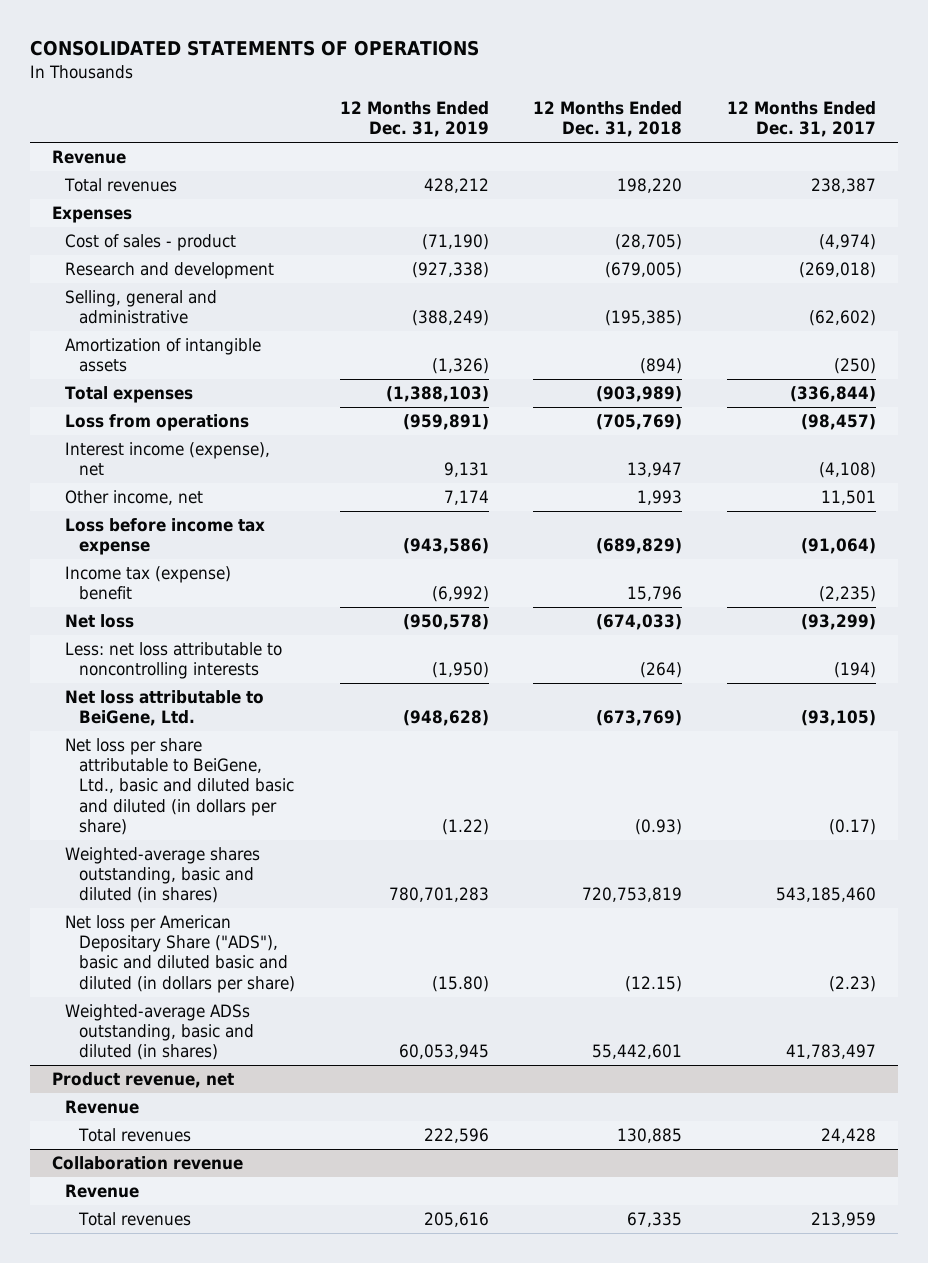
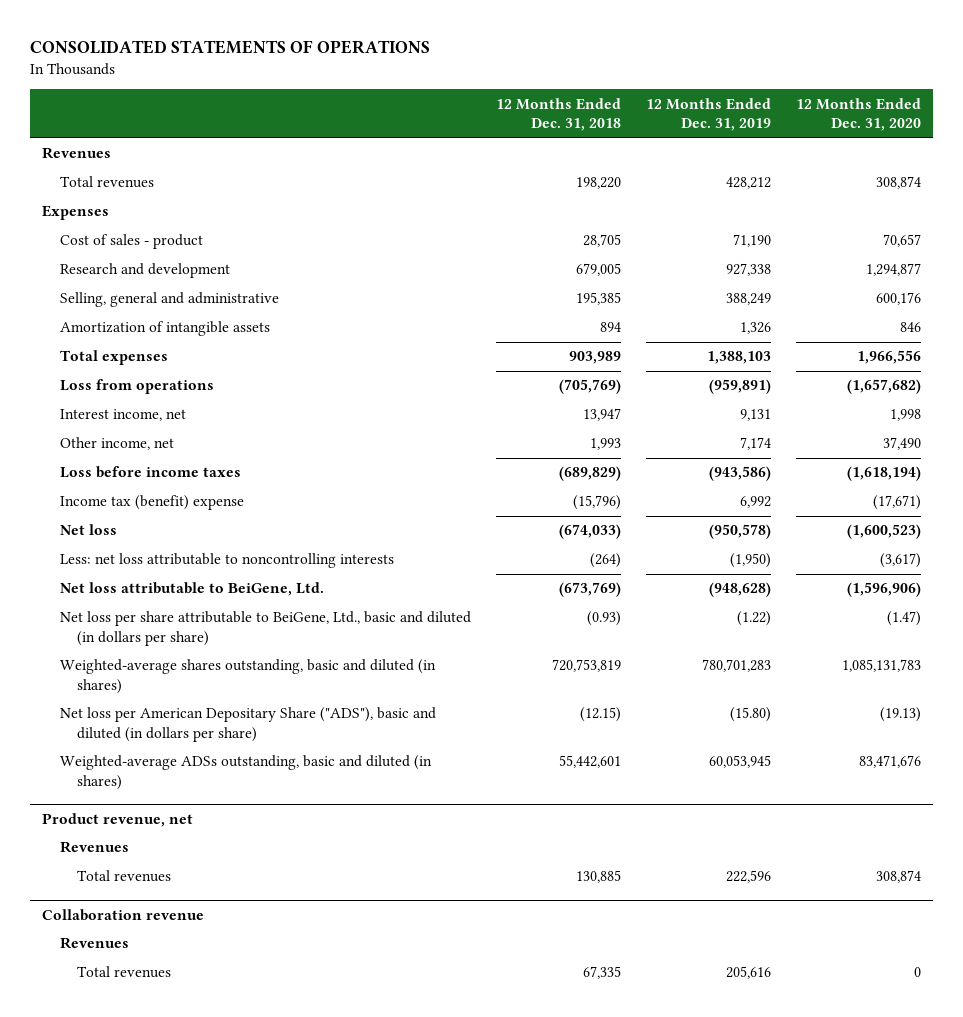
- | 12 Months Ended Dec. 31, 2019 | 12 Months Ended Dec. 31, 2018 | 12 Months Ended Dec. 31, 2017
+ | 12 Months Ended Dec. 31, 2018 | 12 Months Ended Dec. 31, 2019 | 12 Months Ended Dec. 31, 2020
- Revenue
+ Revenues
- Cost of sales - product | (71,190) | (28,705) | (4,974)
- Research and development | (927,338) | (679,005) | (269,018)
- Selling, general and administrative | (388,249) | (195,385) | (62,602)
- Amortization of intangible assets | (1,326) | (894) | (250)
- Total expenses | (1,388,103) | (903,989) | (336,844)
+ Cost of sales - product | 28,705 | 71,190 | 70,657
+ Research and development | 679,005 | 927,338 | 1,294,877
+ Selling, general and administrative | 195,385 | 388,249 | 600,176
+ Amortization of intangible assets | 894 | 1,326 | 846
+ Total expenses | 903,989 | 1,388,103 | 1,966,556
- Interest income (expense), net | 9,131 | 13,947 | (4,108)
+ Interest income, net | 13,947 | 9,131 | 1,998
- Loss before income tax expense | (943,586) | (689,829) | (91,064)
- Income tax (expense) benefit | (6,992) | 15,796 | (2,235)
+ Loss before income taxes | (689,829) | (943,586) | (1,618,194)
+ Income tax (benefit) expense | (15,796) | 6,992 | (17,671)
- Net loss per share attributable to BeiGene, Ltd., basic and diluted basic and diluted (in dollars per share) | (1.22) | (0.93) | (0.17)
+ Net loss per share attributable to BeiGene, Ltd., basic and diluted (in dollars per share) | (0.93) | (1.22) | (1.47)
- Net loss per American Depositary Share ("ADS"), basic and diluted basic and diluted (in dollars per share) | (15.80) | (12.15) | (2.23)
+ Net loss per American Depositary Share ("ADS"), basic and diluted (in dollars per share) | (12.15) | (15.80) | (19.13)
@ Product revenue, net
- Revenue
+ Revenues
@ Collaboration revenue
- Revenue
+ Revenues

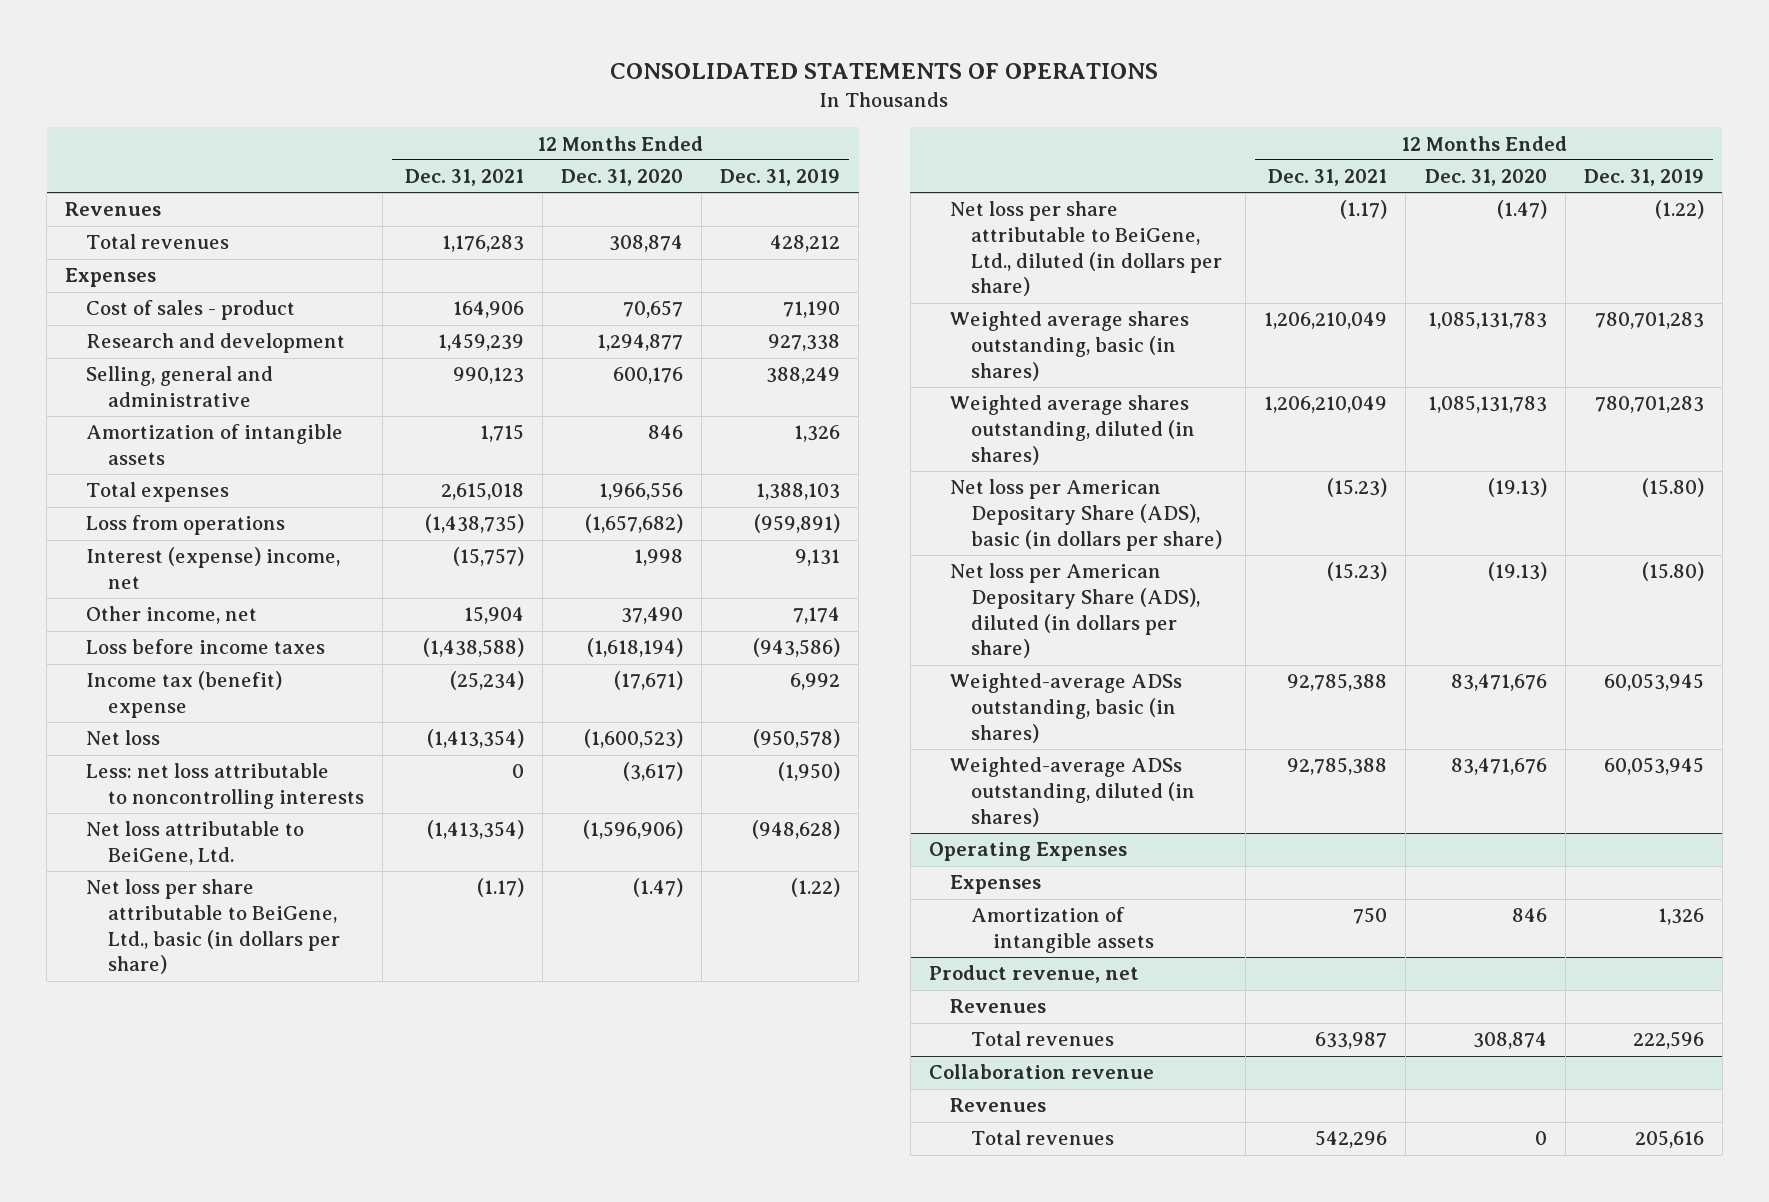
- | 12 Months Ended Dec. 31, 2018 | 12 Months Ended Dec. 31, 2019 | 12 Months Ended Dec. 31, 2020
+ | 12 Months Ended Dec. 31, 2021 | 12 Months Ended Dec. 31, 2020 | 12 Months Ended Dec. 31, 2019
- Interest income, net | 13,947 | 9,131 | 1,998
+ Interest (expense) income, net | (15,757) | 1,998 | 9,131
- Net loss per share attributable to BeiGene, Ltd., basic and diluted (in dollars per share) | (0.93) | (1.22) | (1.47)
- Weighted-average shares outstanding, basic and diluted (in shares) | 720,753,819 | 780,701,283 | 1,085,131,783
- Net loss per American Depositary Share ("ADS"), basic and diluted (in dollars per share) | (12.15) | (15.80) | (19.13)
- Weighted-average ADSs outstanding, basic and diluted (in shares) | 55,442,601 | 60,053,945 | 83,471,676
+ Net loss per share attributable to BeiGene, Ltd., basic (in dollars per share) | (1.17) | (1.47) | (1.22)
+ Net loss per share attributable to BeiGene, Ltd., diluted (in dollars per share) | (1.17) | (1.47) | (1.22)
+ Weighted average shares outstanding, basic (in shares) | 1,206,210,049 | 1,085,131,783 | 780,701,283
+ Weighted average shares outstanding, diluted (in shares) | 1,206,210,049 | 1,085,131,783 | 780,701,283
+ Net loss per American Depositary Share (ADS), basic (in dollars per share) | (15.23) | (19.13) | (15.80)
+ Net loss per American Depositary Share (ADS), diluted (in dollars per share) | (15.23) | (19.13) | (15.80)
+ Weighted-average ADSs outstanding, basic (in shares) | 92,785,388 | 83,471,676 | 60,053,945
+ Weighted-average ADSs outstanding, diluted (in shares) | 92,785,388 | 83,471,676 | 60,053,945
+ Operating Expenses
+ Expenses
+ Amortization of intangible assets | 750 | 846 | 1,326

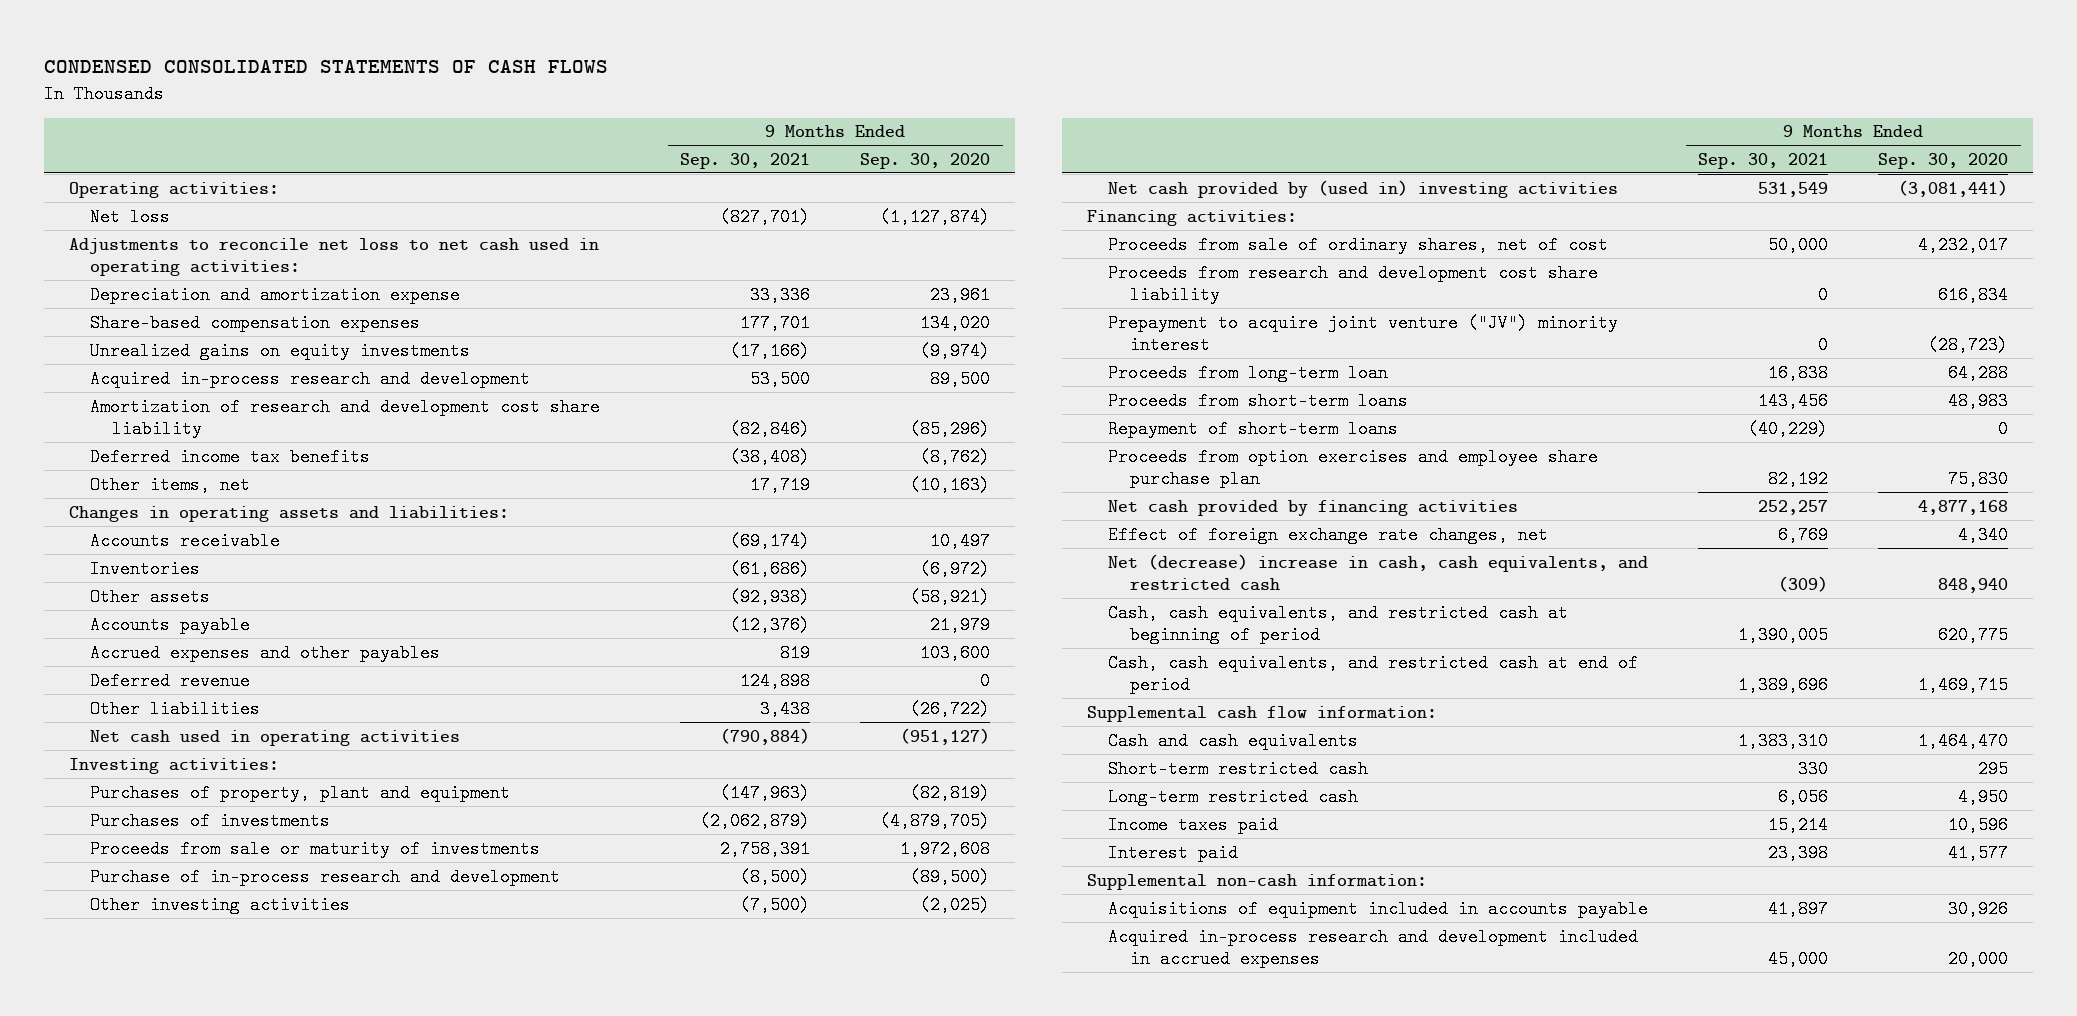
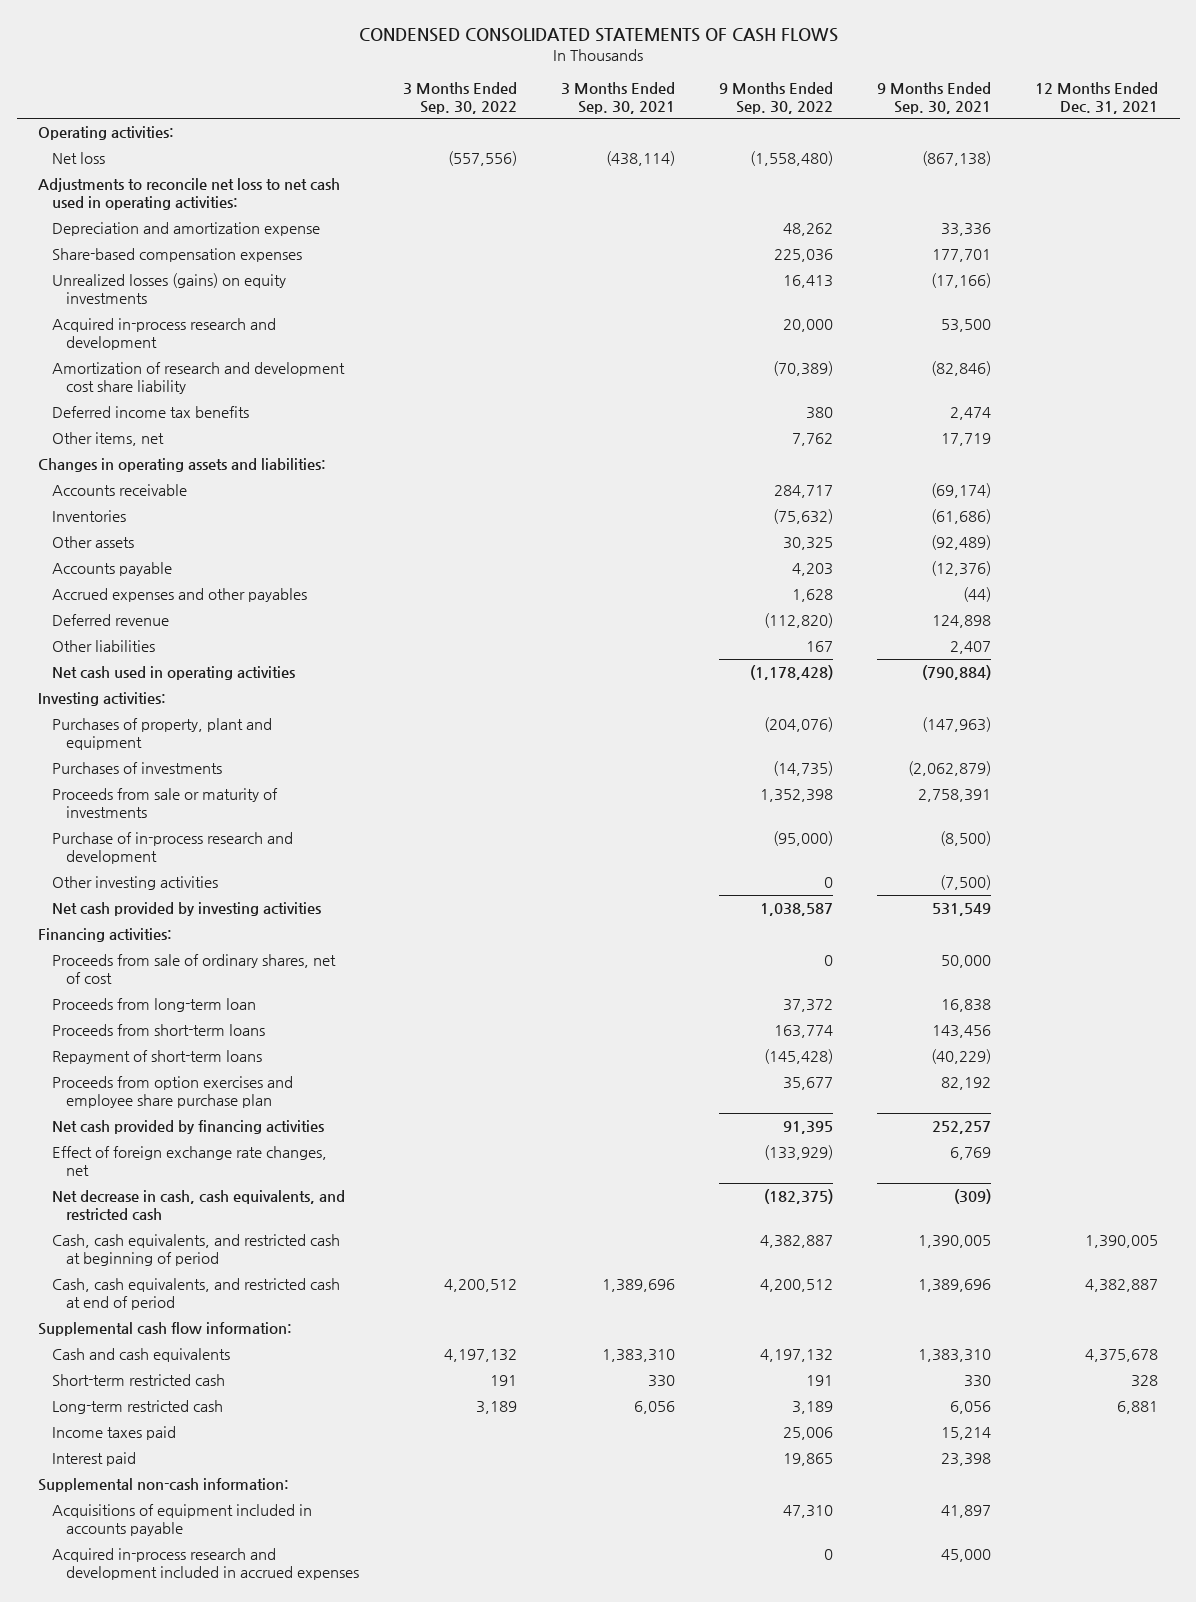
- | 9 Months Ended Sep. 30, 2021 | 9 Months Ended Sep. 30, 2020
+ | 3 Months Ended Sep. 30, 2022 | 3 Months Ended Sep. 30, 2021 | 9 Months Ended Sep. 30, 2022 | 9 Months Ended Sep. 30, 2021 | 12 Months Ended Dec. 31, 2021
- Net loss | (827,701) | (1,127,874)
+ Net loss | (557,556) | (438,114) | (1,558,480) | (867,138) |
- Unrealized gains on equity investments | (17,166) | (9,974)
+ Unrealized losses (gains) on equity investments | | | 16,413 | (17,166) |
- Deferred income tax benefits | (38,408) | (8,762)
+ Deferred income tax benefits | | | 380 | 2,474 |
- Other assets | (92,938) | (58,921)
+ Other assets | | | 30,325 | (92,489) |
- Accrued expenses and other payables | 819 | 103,600
+ Accrued expenses and other payables | | | 1,628 | (44) |
- Other liabilities | 3,438 | (26,722)
+ Other liabilities | | | 167 | 2,407 |
- Net cash provided by (used in) investing activities | 531,549 | (3,081,441)
+ Net cash provided by investing activities | | | 1,038,587 | 531,549 |
- Proceeds from research and development cost share liability | 0 | 616,834
- Prepayment to acquire joint venture ("JV") minority interest | 0 | (28,723)
- Net (decrease) increase in cash, cash equivalents, and restricted cash | (309) | 848,940
+ Net decrease in cash, cash equivalents, and restricted cash | | | (182,375) | (309) |

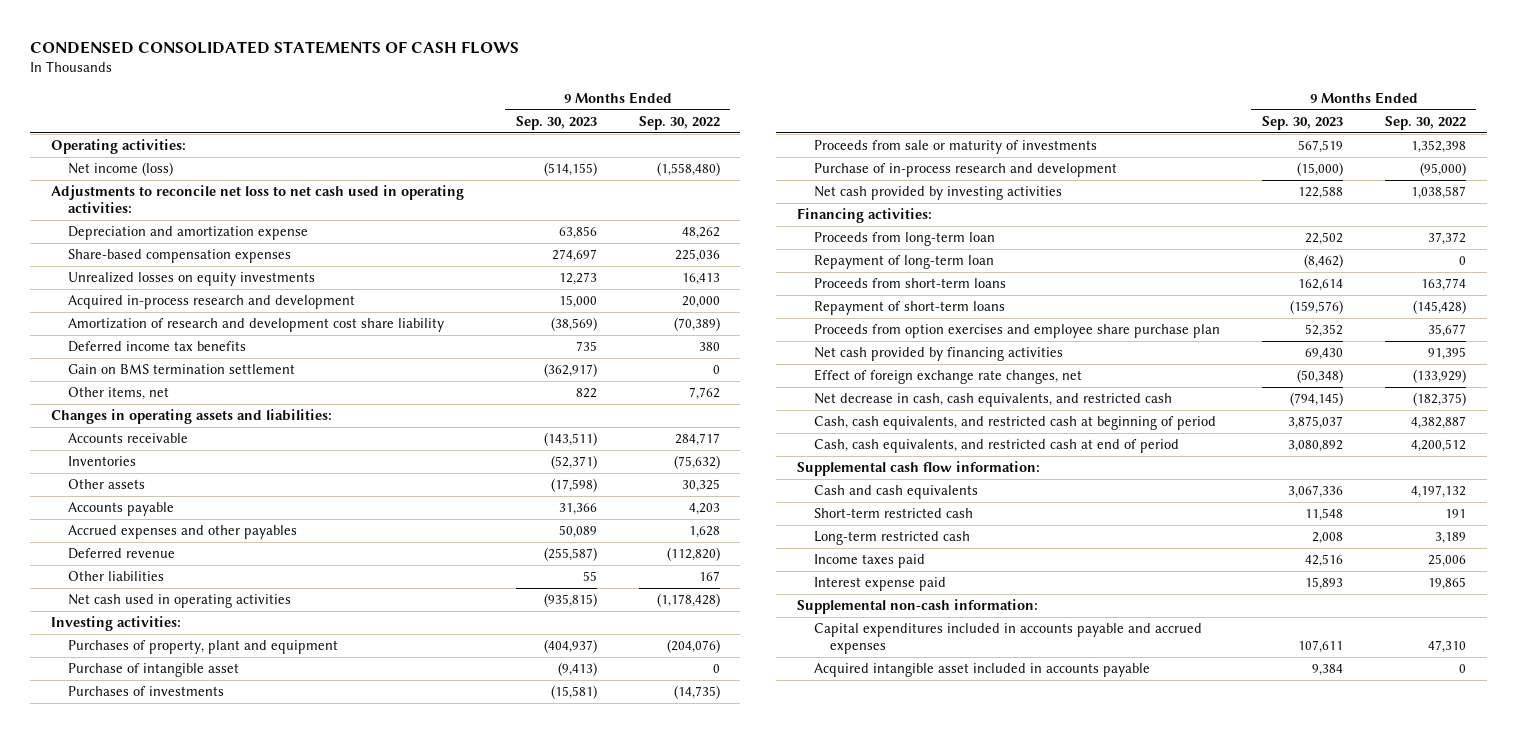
- | 3 Months Ended Sep. 30, 2022 | 3 Months Ended Sep. 30, 2021 | 9 Months Ended Sep. 30, 2022 | 9 Months Ended Sep. 30, 2021 | 12 Months Ended Dec. 31, 2021
+ | 9 Months Ended Sep. 30, 2023 | 9 Months Ended Sep. 30, 2022
- Net loss | (557,556) | (438,114) | (1,558,480) | (867,138) |
+ Net income (loss) | (514,155) | (1,558,480)
- Unrealized losses (gains) on equity investments | | | 16,413 | (17,166) |
+ Unrealized losses on equity investments | 12,273 | 16,413
+ Gain on BMS termination settlement | (362,917) | 0
+ Purchase of intangible asset | (9,413) | 0
- Other investing activities | | | 0 | (7,500) |
- Proceeds from sale of ordinary shares, net of cost | | | 0 | 50,000 |
+ Repayment of long-term loan | (8,462) | 0
- Interest paid | | | 19,865 | 23,398 |
+ Interest expense paid | 15,893 | 19,865
- Acquisitions of equipment included in accounts payable | | | 47,310 | 41,897 |
- Acquired in-process research and development included in accrued expenses | | | 0 | 45,000 |
+ Capital expenditures included in accounts payable and accrued expenses | 107,611 | 47,310
+ Acquired intangible asset included in accounts payable | 9,384 | 0

